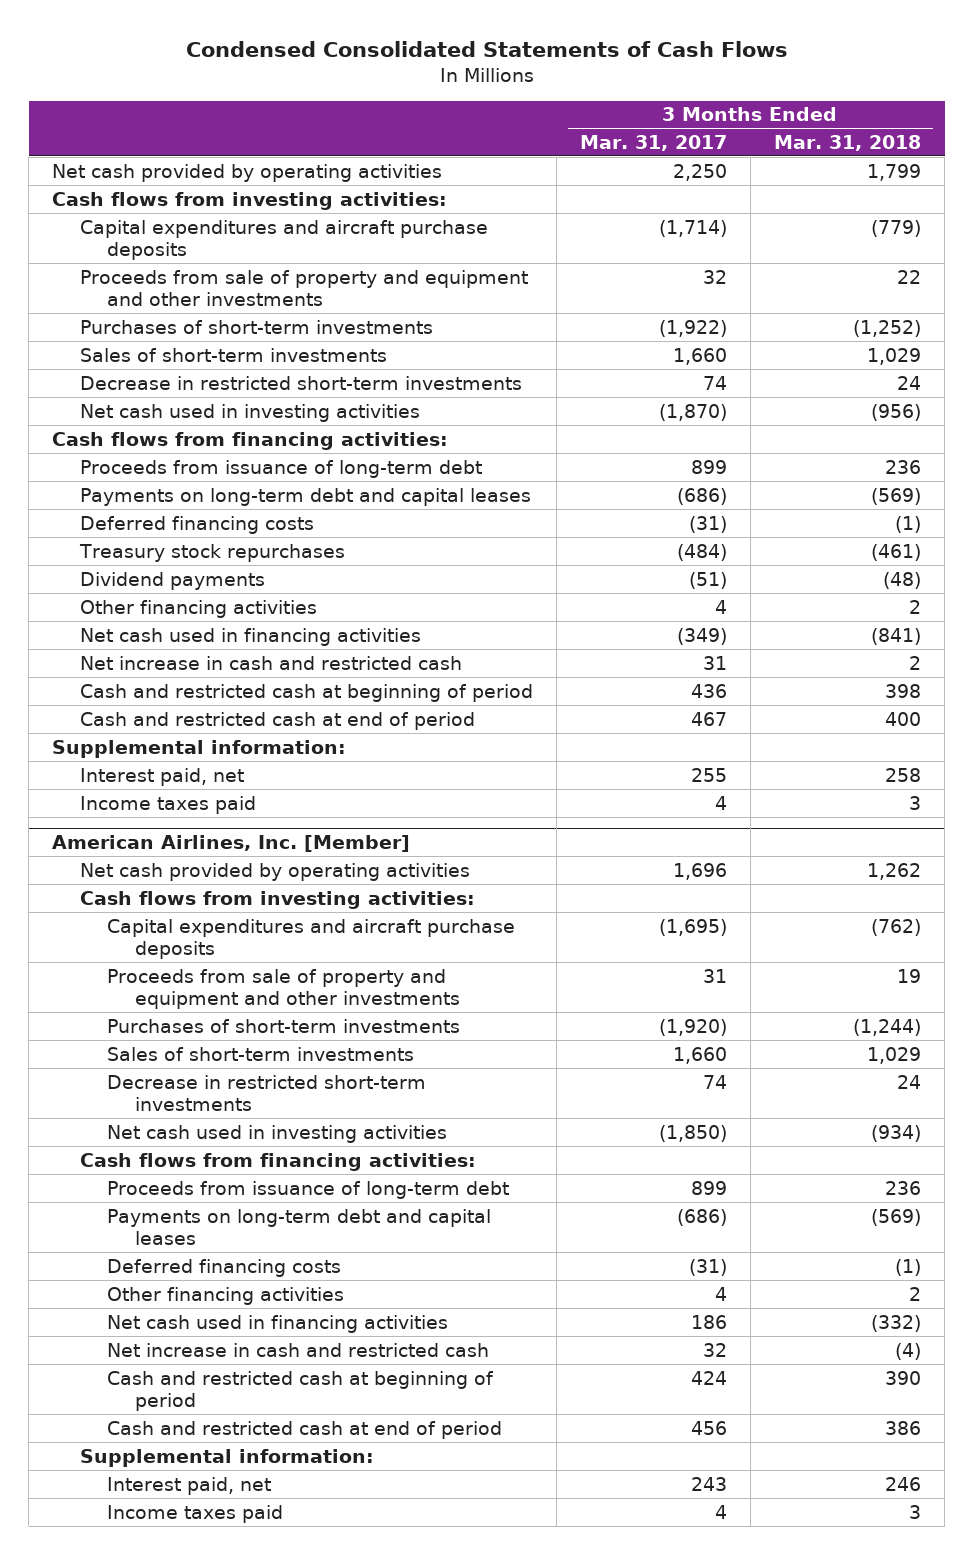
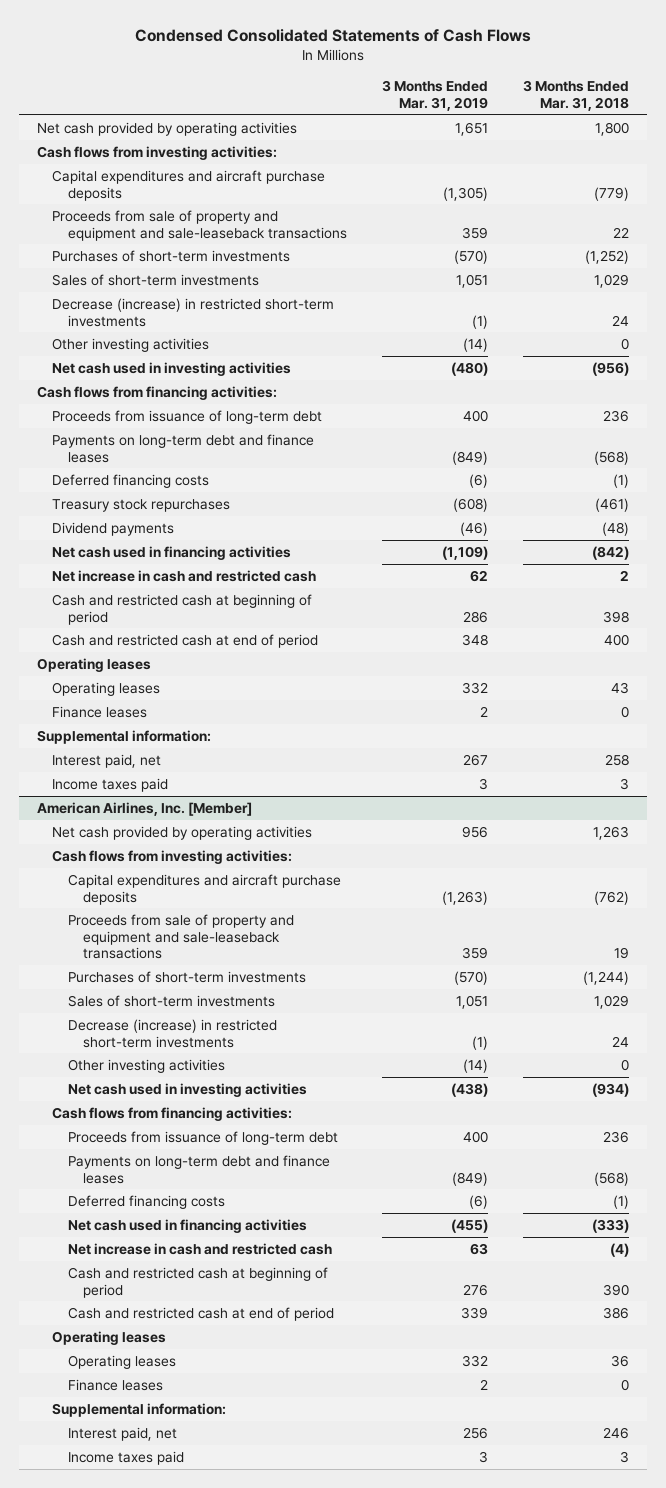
- | 3 Months Ended Mar. 31, 2017 | 3 Months Ended Mar. 31, 2018
+ | 3 Months Ended Mar. 31, 2019 | 3 Months Ended Mar. 31, 2018
- Net cash provided by operating activities | 2,250 | 1,799
+ Net cash provided by operating activities | 1,651 | 1,800
- Proceeds from sale of property and equipment and other investments | 32 | 22
+ Proceeds from sale of property and equipment and sale-leaseback transactions | 359 | 22
- Decrease in restricted short-term investments | 74 | 24
+ Decrease (increase) in restricted short-term investments | (1) | 24
+ Other investing activities | (14) | 0
- Payments on long-term debt and capital leases | (686) | (569)
+ Payments on long-term debt and finance leases | (849) | (568)
- Other financing activities | 4 | 2
- Net cash used in financing activities | (349) | (841)
+ Net cash used in financing activities | (1,109) | (842)
+ Operating leases
+ Operating leases | 332 | 43
+ Finance leases | 2 | 0
@ American Airlines, Inc. [Member]
- Net cash provided by operating activities | 1,696 | 1,262
+ Net cash provided by operating activities | 956 | 1,263
- Proceeds from sale of property and equipment and other investments | 31 | 19
+ Proceeds from sale of property and equipment and sale-leaseback transactions | 359 | 19
- Decrease in restricted short-term investments | 74 | 24
+ Decrease (increase) in restricted short-term investments | (1) | 24
+ Other investing activities | (14) | 0
- Payments on long-term debt and capital leases | (686) | (569)
+ Payments on long-term debt and finance leases | (849) | (568)
- Other financing activities | 4 | 2
- Net cash used in financing activities | 186 | (332)
+ Net cash used in financing activities | (455) | (333)
+ Operating leases
+ Operating leases | 332 | 36
+ Finance leases | 2 | 0

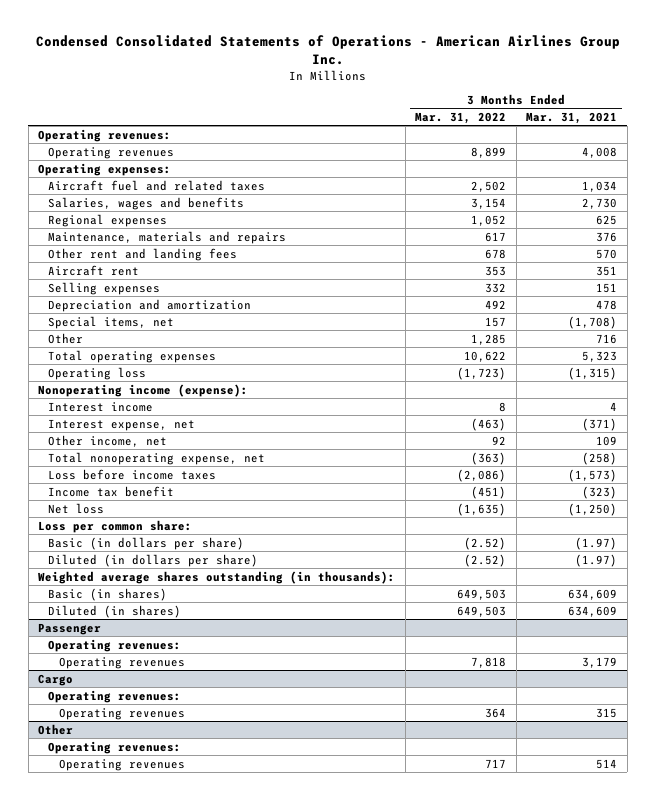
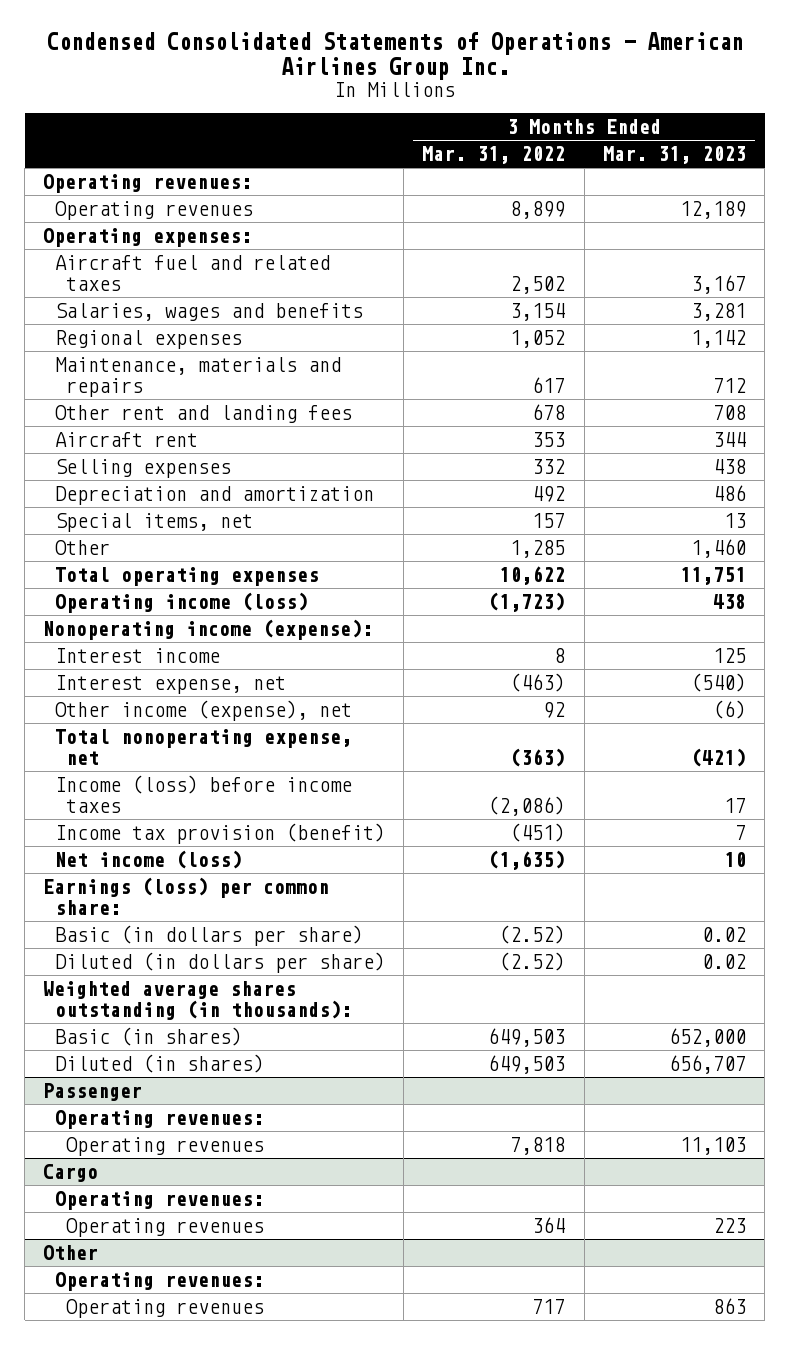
- | 3 Months Ended Mar. 31, 2022 | 3 Months Ended Mar. 31, 2021
+ | 3 Months Ended Mar. 31, 2022 | 3 Months Ended Mar. 31, 2023
- Operating loss | (1,723) | (1,315)
+ Operating income (loss) | (1,723) | 438
- Other income, net | 92 | 109
+ Other income (expense), net | 92 | (6)
- Loss before income taxes | (2,086) | (1,573)
- Income tax benefit | (451) | (323)
- Net loss | (1,635) | (1,250)
- Loss per common share:
+ Income (loss) before income taxes | (2,086) | 17
+ Income tax provision (benefit) | (451) | 7
+ Net income (loss) | (1,635) | 10
+ Earnings (loss) per common share:

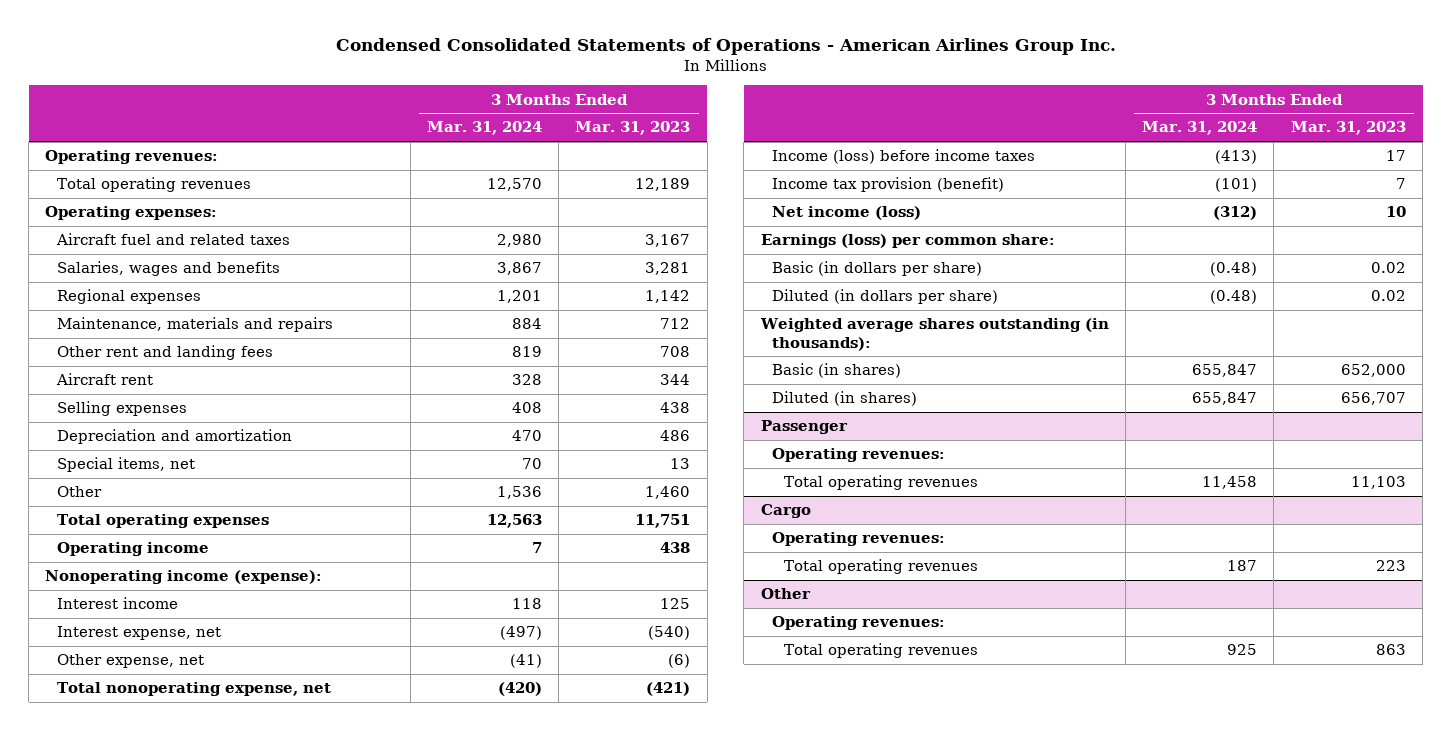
- | 3 Months Ended Mar. 31, 2022 | 3 Months Ended Mar. 31, 2023
+ | 3 Months Ended Mar. 31, 2024 | 3 Months Ended Mar. 31, 2023
- Operating revenues | 8,899 | 12,189
+ Total operating revenues | 12,570 | 12,189
- Operating income (loss) | (1,723) | 438
+ Operating income | 7 | 438
- Other income (expense), net | 92 | (6)
+ Other expense, net | (41) | (6)
@ Passenger
- Operating revenues | 7,818 | 11,103
+ Total operating revenues | 11,458 | 11,103
@ Cargo
- Operating revenues | 364 | 223
+ Total operating revenues | 187 | 223
@ Other
- Operating revenues | 717 | 863
+ Total operating revenues | 925 | 863

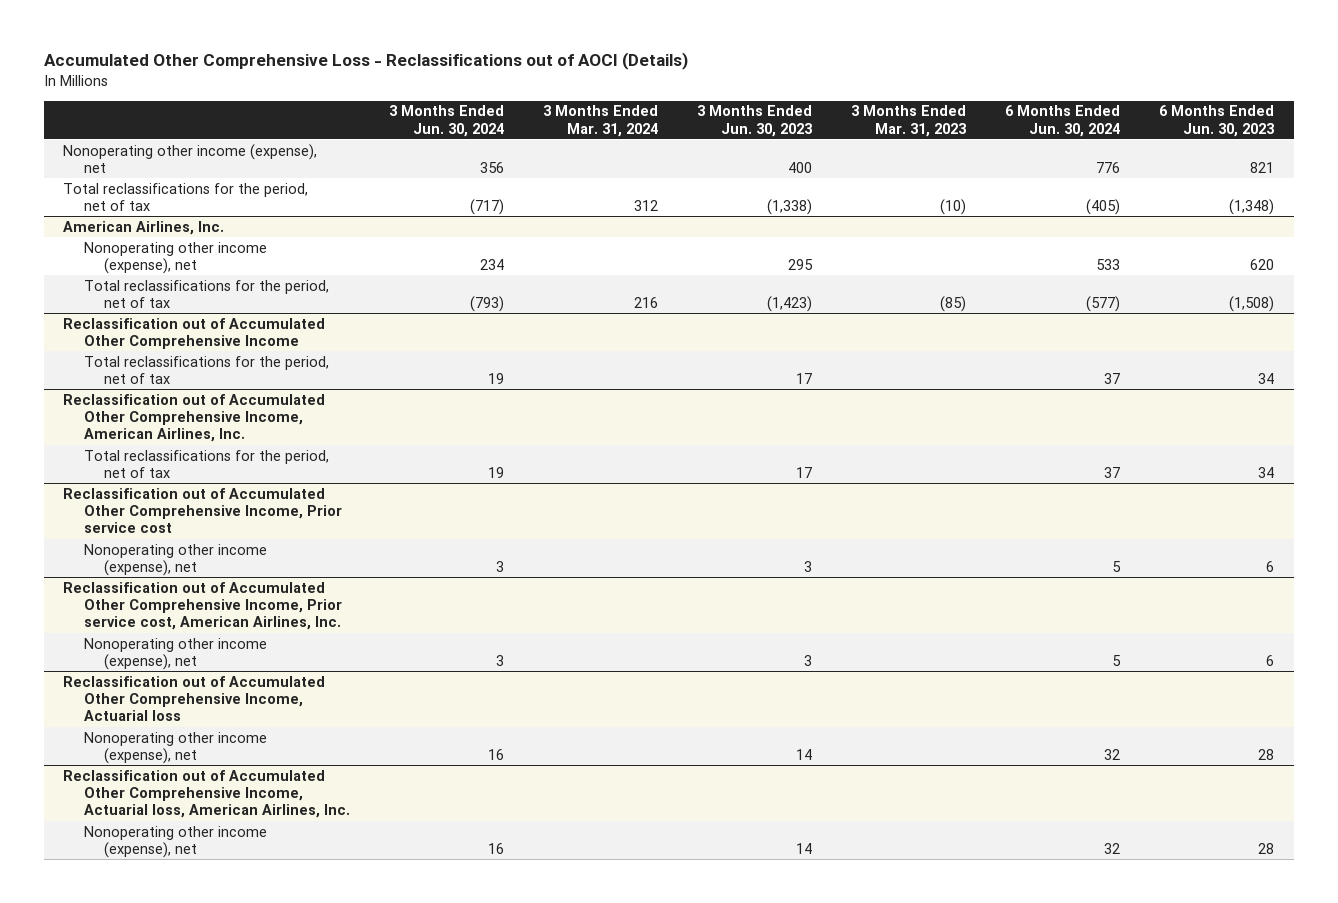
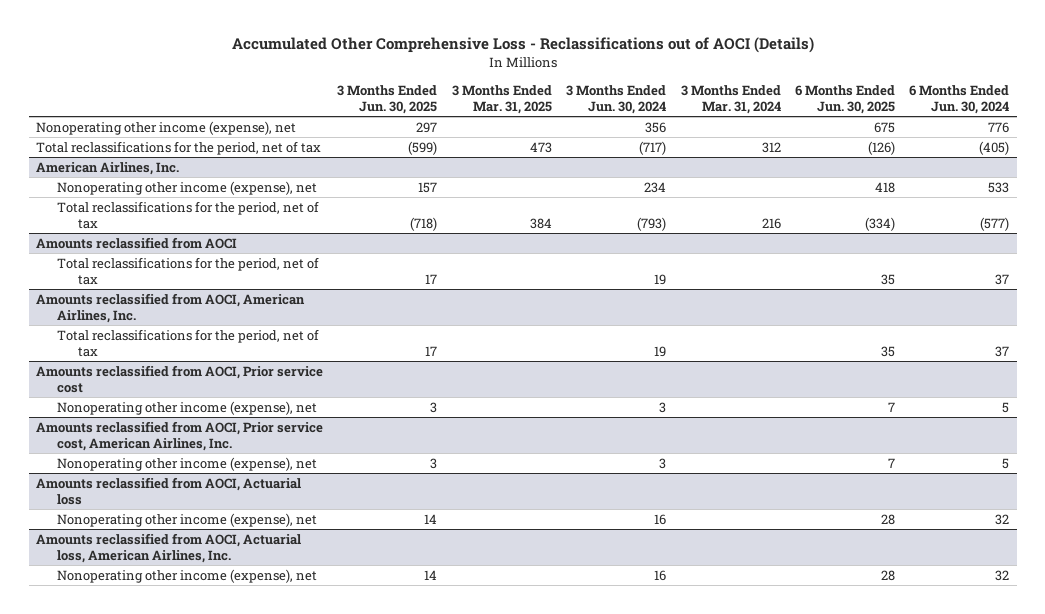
- | 3 Months Ended Jun. 30, 2024 | 3 Months Ended Mar. 31, 2024 | 3 Months Ended Jun. 30, 2023 | 3 Months Ended Mar. 31, 2023 | 6 Months Ended Jun. 30, 2024 | 6 Months Ended Jun. 30, 2023
+ | 3 Months Ended Jun. 30, 2025 | 3 Months Ended Mar. 31, 2025 | 3 Months Ended Jun. 30, 2024 | 3 Months Ended Mar. 31, 2024 | 6 Months Ended Jun. 30, 2025 | 6 Months Ended Jun. 30, 2024
- Reclassification out of Accumulated Other Comprehensive Income
+ Amounts reclassified from AOCI
- Reclassification out of Accumulated Other Comprehensive Income, American Airlines, Inc.
+ Amounts reclassified from AOCI, American Airlines, Inc.
- Reclassification out of Accumulated Other Comprehensive Income, Prior service cost
+ Amounts reclassified from AOCI, Prior service cost
- Reclassification out of Accumulated Other Comprehensive Income, Prior service cost, American Airlines, Inc.
+ Amounts reclassified from AOCI, Prior service cost, American Airlines, Inc.
- Reclassification out of Accumulated Other Comprehensive Income, Actuarial loss
+ Amounts reclassified from AOCI, Actuarial loss
- Reclassification out of Accumulated Other Comprehensive Income, Actuarial loss, American Airlines, Inc.
+ Amounts reclassified from AOCI, Actuarial loss, American Airlines, Inc.

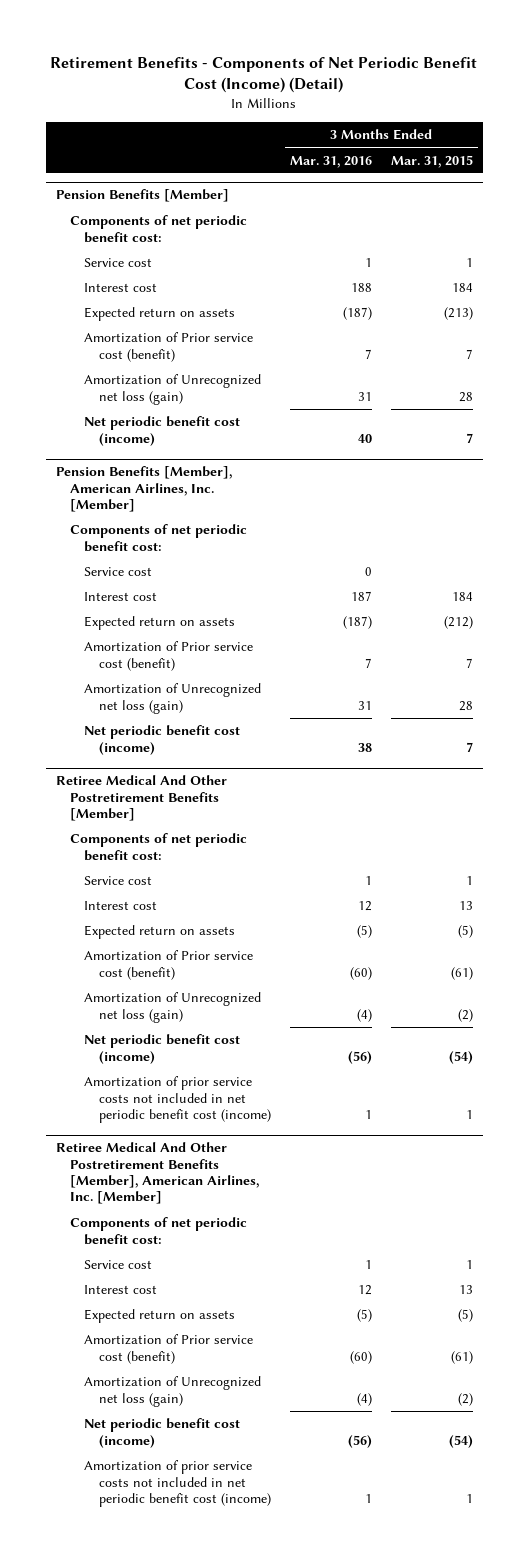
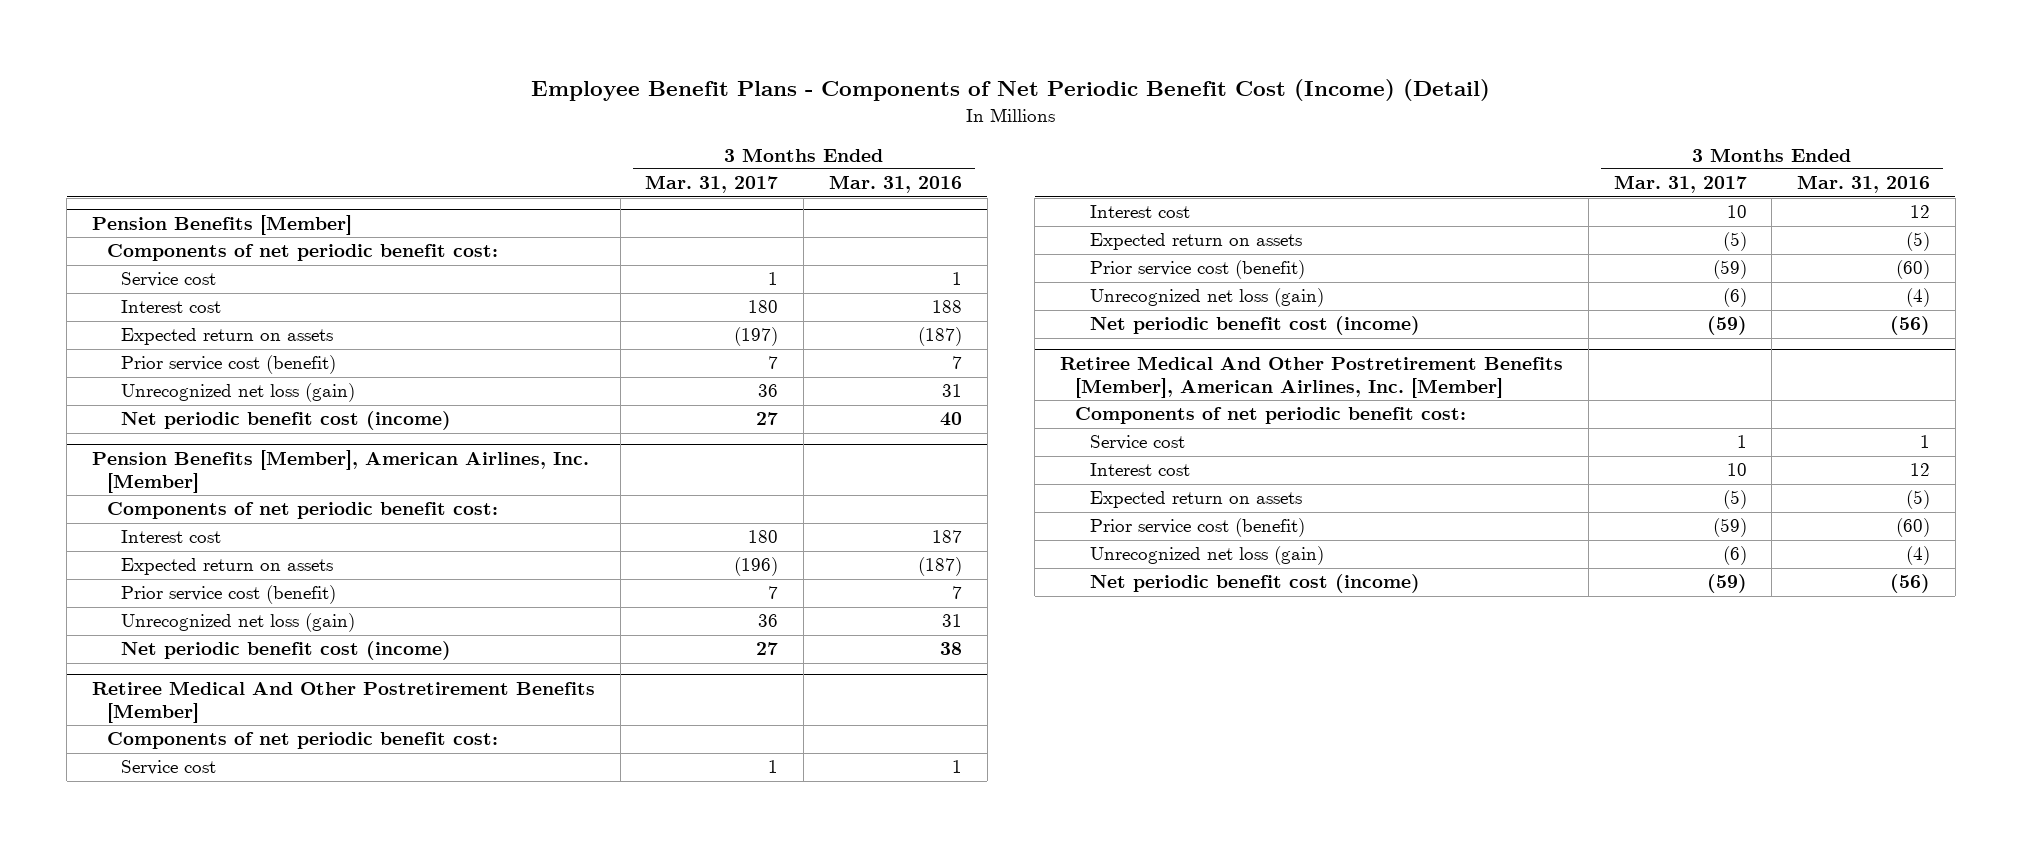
- Retirement Benefits - Components of Net Periodic Benefit Cost (Income) (Detail)
+ Employee Benefit Plans - Components of Net Periodic Benefit Cost (Income) (Detail)
- | 3 Months Ended Mar. 31, 2016 | 3 Months Ended Mar. 31, 2015
+ | 3 Months Ended Mar. 31, 2017 | 3 Months Ended Mar. 31, 2016
@ Pension Benefits [Member]
- Amortization of Prior service cost (benefit) | 7 | 7
- Amortization of Unrecognized net loss (gain) | 31 | 28
+ Prior service cost (benefit) | 7 | 7
+ Unrecognized net loss (gain) | 36 | 31
@ Pension Benefits [Member], American Airlines, Inc. [Member]
- Service cost | 0 |
- Amortization of Prior service cost (benefit) | 7 | 7
- Amortization of Unrecognized net loss (gain) | 31 | 28
+ Prior service cost (benefit) | 7 | 7
+ Unrecognized net loss (gain) | 36 | 31
@ Retiree Medical And Other Postretirement Benefits [Member]
- Amortization of Prior service cost (benefit) | (60) | (61)
- Amortization of Unrecognized net loss (gain) | (4) | (2)
+ Prior service cost (benefit) | (59) | (60)
+ Unrecognized net loss (gain) | (6) | (4)
- Amortization of prior service costs not included in net periodic benefit cost (income) | 1 | 1
@ Retiree Medical And Other Postretirement Benefits [Member], American Airlines, Inc. [Member]
- Amortization of Prior service cost (benefit) | (60) | (61)
- Amortization of Unrecognized net loss (gain) | (4) | (2)
+ Prior service cost (benefit) | (59) | (60)
+ Unrecognized net loss (gain) | (6) | (4)
- Amortization of prior service costs not included in net periodic benefit cost (income) | 1 | 1

